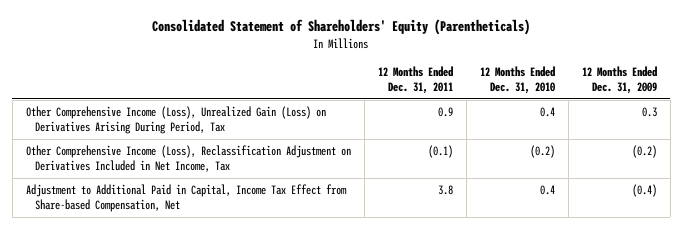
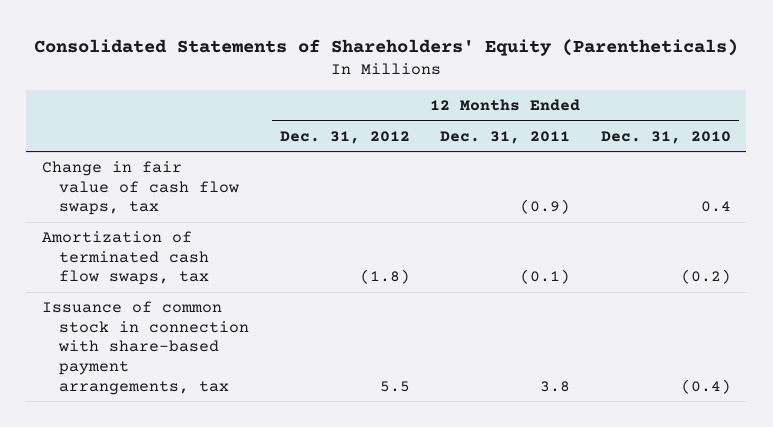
- Consolidated Statement of Shareholders' Equity (Parentheticals)
+ Consolidated Statements of Shareholders' Equity (Parentheticals)
- | 12 Months Ended Dec. 31, 2011 | 12 Months Ended Dec. 31, 2010 | 12 Months Ended Dec. 31, 2009
+ | 12 Months Ended Dec. 31, 2012 | 12 Months Ended Dec. 31, 2011 | 12 Months Ended Dec. 31, 2010
- Other Comprehensive Income (Loss), Unrealized Gain (Loss) on Derivatives Arising During Period, Tax | 0.9 | 0.4 | 0.3
- Other Comprehensive Income (Loss), Reclassification Adjustment on Derivatives Included in Net Income, Tax | (0.1) | (0.2) | (0.2)
- Adjustment to Additional Paid in Capital, Income Tax Effect from Share-based Compensation, Net | 3.8 | 0.4 | (0.4)
+ Change in fair value of cash flow swaps, tax | | (0.9) | 0.4
+ Amortization of terminated cash flow swaps, tax | (1.8) | (0.1) | (0.2)
+ Issuance of common stock in connection with share-based payment arrangements, tax | 5.5 | 3.8 | (0.4)

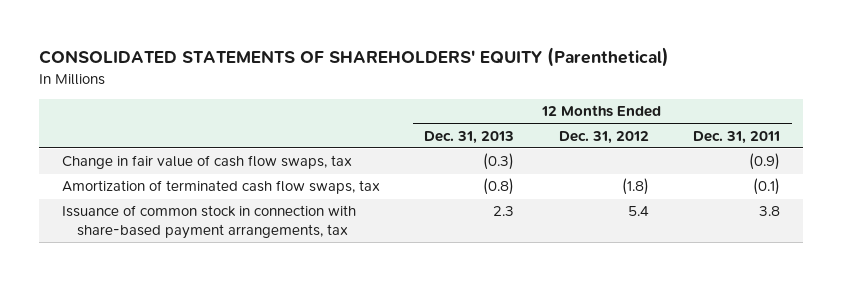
- Consolidated Statements of Shareholders' Equity (Parentheticals)
+ CONSOLIDATED STATEMENTS OF SHAREHOLDERS' EQUITY (Parenthetical)
- | 12 Months Ended Dec. 31, 2012 | 12 Months Ended Dec. 31, 2011 | 12 Months Ended Dec. 31, 2010
+ | 12 Months Ended Dec. 31, 2013 | 12 Months Ended Dec. 31, 2012 | 12 Months Ended Dec. 31, 2011
- Issuance of common stock in connection with share-based payment arrangements, tax | 5.5 | 3.8 | (0.4)
+ Issuance of common stock in connection with share-based payment arrangements, tax | 2.3 | 5.4 | 3.8

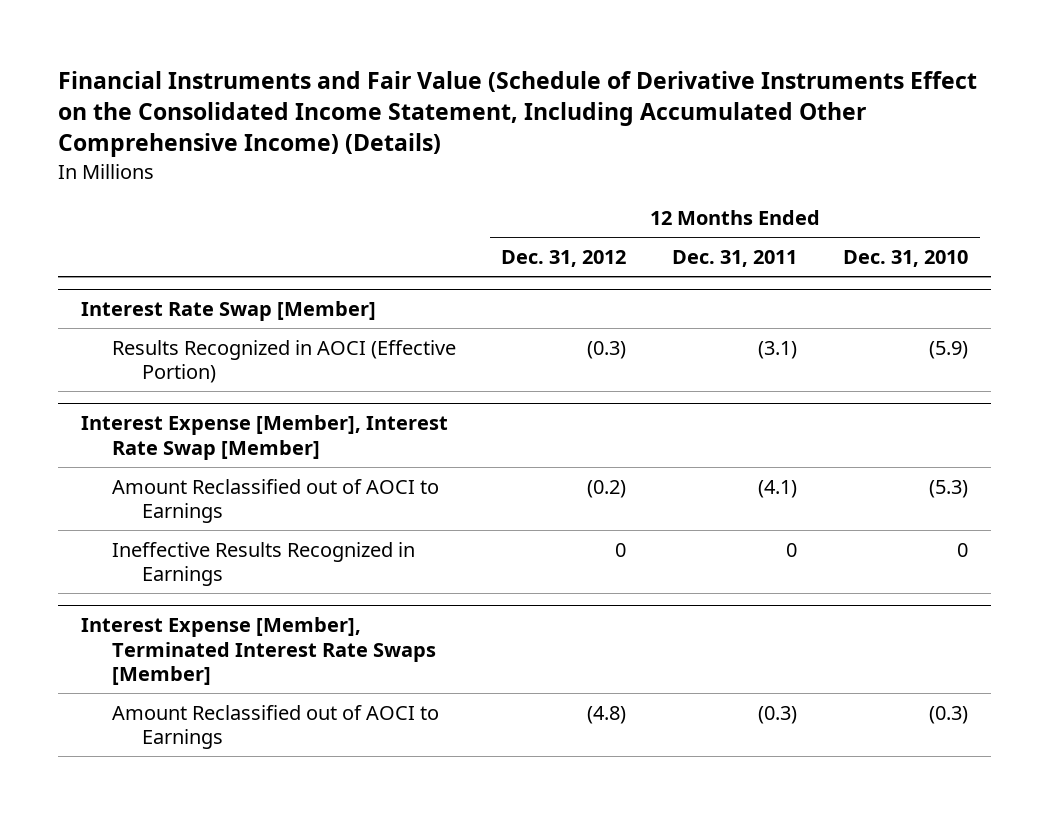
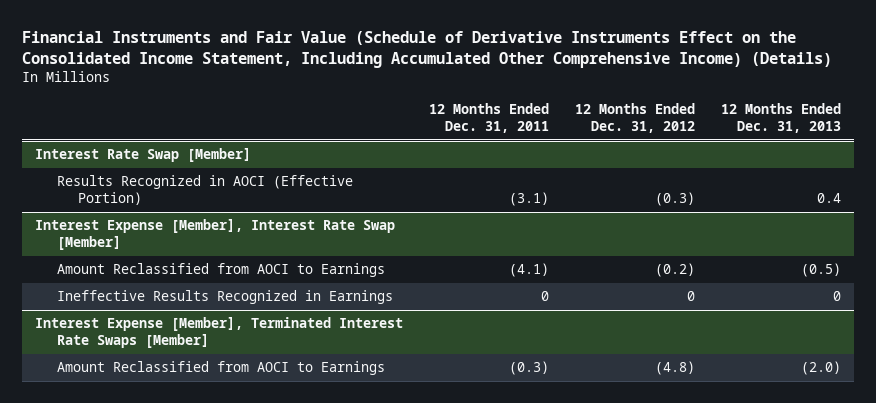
- | 12 Months Ended Dec. 31, 2012 | 12 Months Ended Dec. 31, 2011 | 12 Months Ended Dec. 31, 2010
+ | 12 Months Ended Dec. 31, 2011 | 12 Months Ended Dec. 31, 2012 | 12 Months Ended Dec. 31, 2013
@ Interest Expense [Member], Interest Rate Swap [Member]
- Amount Reclassified out of AOCI to Earnings | (0.2) | (4.1) | (5.3)
+ Amount Reclassified from AOCI to Earnings | (4.1) | (0.2) | (0.5)
@ Interest Expense [Member], Terminated Interest Rate Swaps [Member]
- Amount Reclassified out of AOCI to Earnings | (4.8) | (0.3) | (0.3)
+ Amount Reclassified from AOCI to Earnings | (0.3) | (4.8) | (2.0)

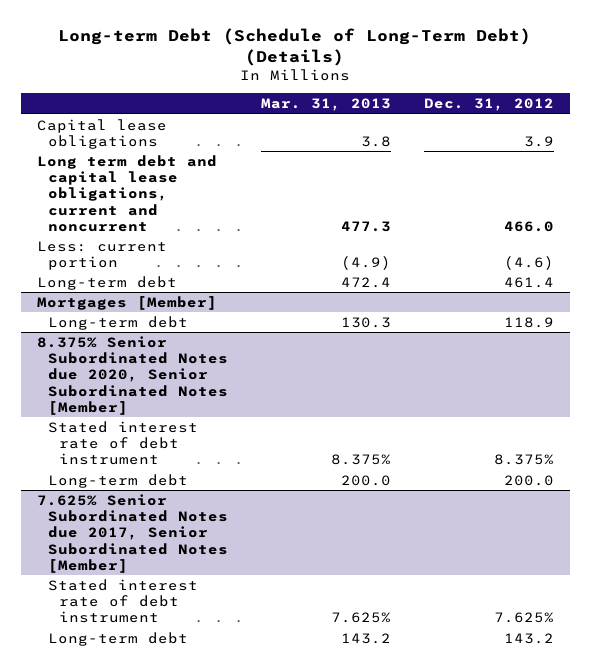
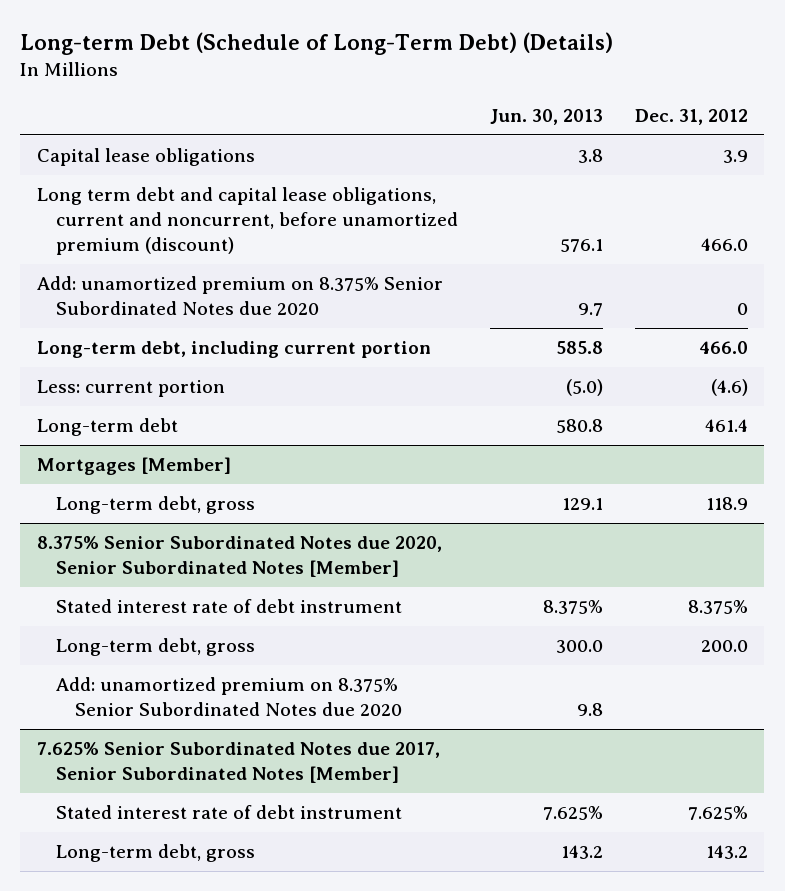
- | Mar. 31, 2013 | Dec. 31, 2012
+ | Jun. 30, 2013 | Dec. 31, 2012
- Long term debt and capital lease obligations, current and noncurrent | 477.3 | 466.0
+ Long term debt and capital lease obligations, current and noncurrent, before unamortized premium (discount) | 576.1 | 466.0
+ Add: unamortized premium on 8.375% Senior Subordinated Notes due 2020 | 9.7 | 0
+ Long-term debt, including current portion | 585.8 | 466.0
@ Mortgages [Member]
- Long-term debt | 130.3 | 118.9
+ Long-term debt, gross | 129.1 | 118.9
@ 8.375% Senior Subordinated Notes due 2020, Senior Subordinated Notes [Member]
- Long-term debt | 200.0 | 200.0
+ Long-term debt, gross | 300.0 | 200.0
+ Add: unamortized premium on 8.375% Senior Subordinated Notes due 2020 | 9.8 |
@ 7.625% Senior Subordinated Notes due 2017, Senior Subordinated Notes [Member]
- Long-term debt | 143.2 | 143.2
+ Long-term debt, gross | 143.2 | 143.2

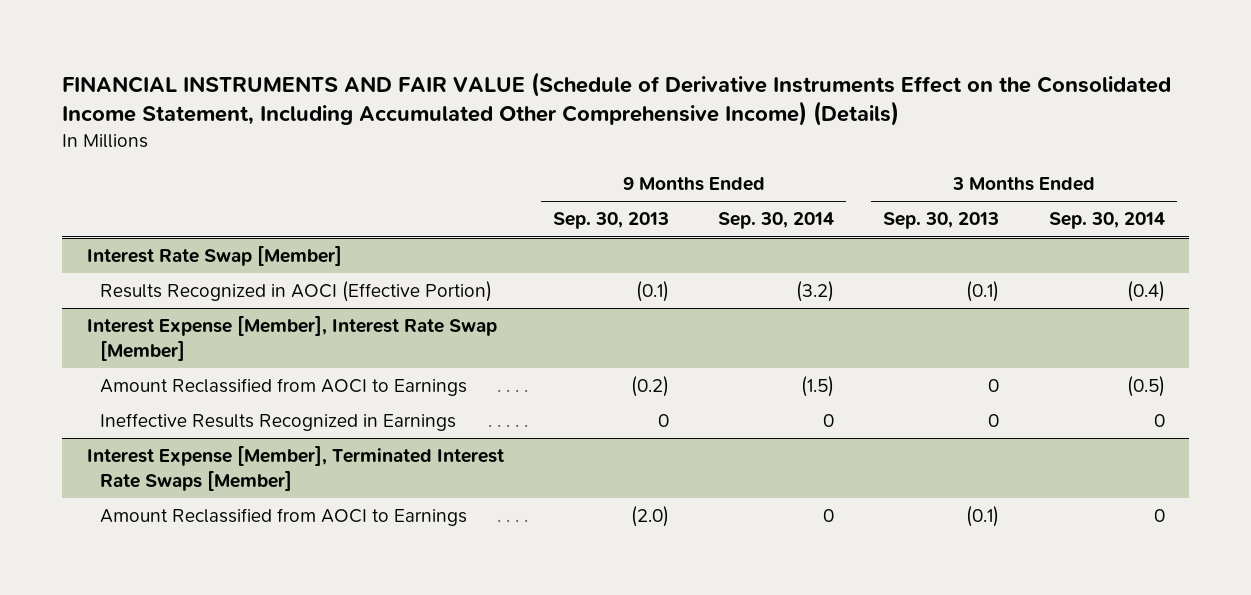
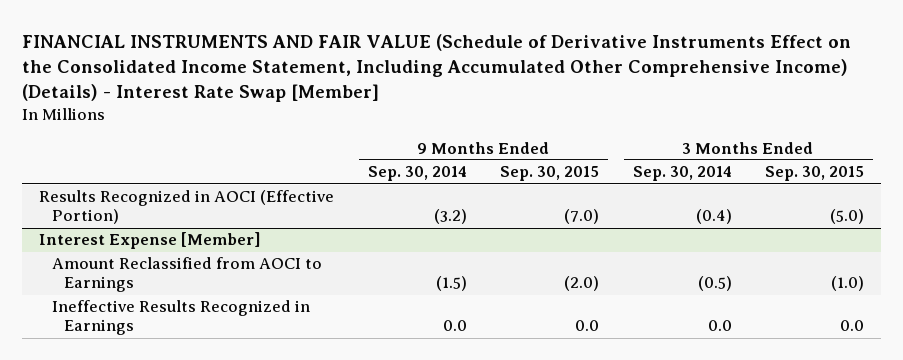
- FINANCIAL INSTRUMENTS AND FAIR VALUE (Schedule of Derivative Instruments Effect on the Consolidated Income Statement, Including Accumulated Other Comprehensive Income) (Details)
+ FINANCIAL INSTRUMENTS AND FAIR VALUE (Schedule of Derivative Instruments Effect on the Consolidated Income Statement, Including Accumulated Other Comprehensive Income) (Details) - Interest Rate Swap [Member]
- | 9 Months Ended Sep. 30, 2013 | 9 Months Ended Sep. 30, 2014 | 3 Months Ended Sep. 30, 2013 | 3 Months Ended Sep. 30, 2014
+ | 9 Months Ended Sep. 30, 2014 | 9 Months Ended Sep. 30, 2015 | 3 Months Ended Sep. 30, 2014 | 3 Months Ended Sep. 30, 2015
- Interest Rate Swap [Member]
- Interest Expense [Member], Interest Rate Swap [Member]
+ Interest Expense [Member]
- Ineffective Results Recognized in Earnings | 0 | 0 | 0 | 0
- Interest Expense [Member], Terminated Interest Rate Swaps [Member]
- Amount Reclassified from AOCI to Earnings | (2.0) | 0 | (0.1) | 0
+ Ineffective Results Recognized in Earnings | 0.0 | 0.0 | 0.0 | 0.0

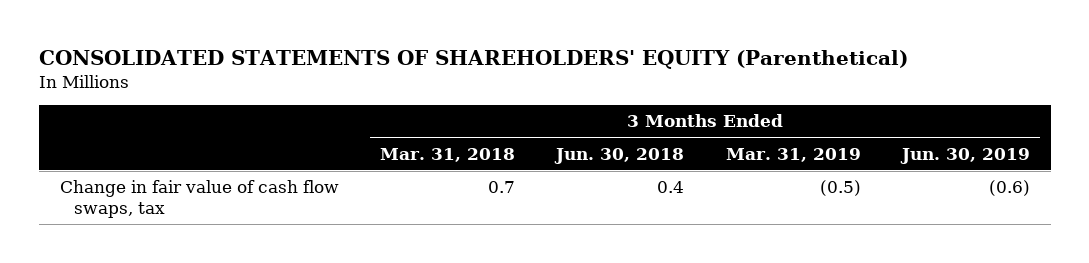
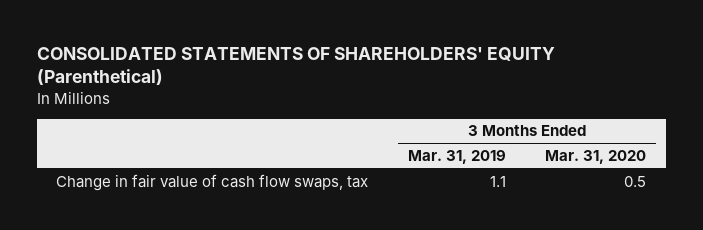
- | 3 Months Ended Mar. 31, 2018 | 3 Months Ended Jun. 30, 2018 | 3 Months Ended Mar. 31, 2019 | 3 Months Ended Jun. 30, 2019
+ | 3 Months Ended Mar. 31, 2019 | 3 Months Ended Mar. 31, 2020
- Change in fair value of cash flow swaps, tax | 0.7 | 0.4 | (0.5) | (0.6)
+ Change in fair value of cash flow swaps, tax | 1.1 | 0.5

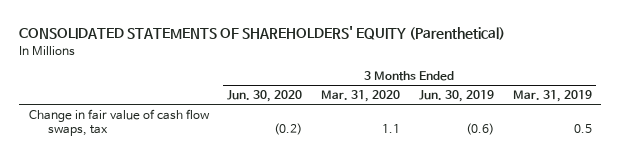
- | 3 Months Ended Mar. 31, 2019 | 3 Months Ended Mar. 31, 2020
+ | 3 Months Ended Jun. 30, 2020 | 3 Months Ended Mar. 31, 2020 | 3 Months Ended Jun. 30, 2019 | 3 Months Ended Mar. 31, 2019
- Change in fair value of cash flow swaps, tax | 1.1 | 0.5
+ Change in fair value of cash flow swaps, tax | (0.2) | 1.1 | (0.6) | 0.5

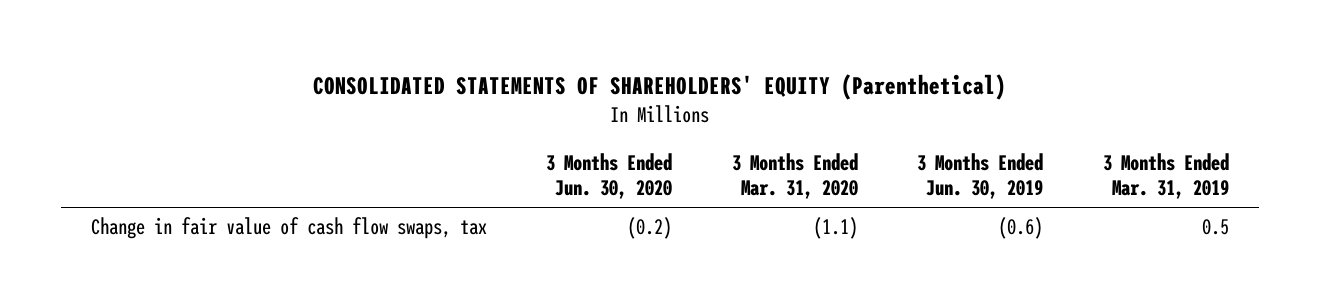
- Change in fair value of cash flow swaps, tax | (0.2) | 1.1 | (0.6) | 0.5
+ Change in fair value of cash flow swaps, tax | (0.2) | (1.1) | (0.6) | 0.5

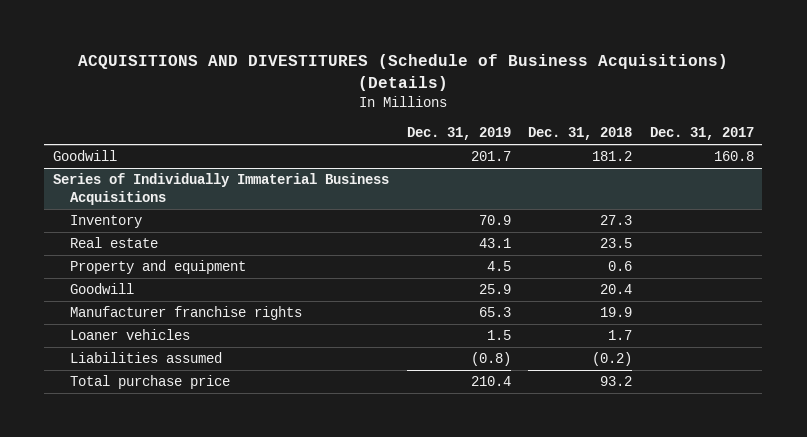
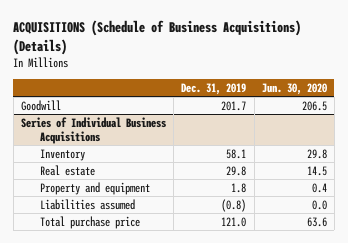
- ACQUISITIONS AND DIVESTITURES (Schedule of Business Acquisitions) (Details)
+ ACQUISITIONS (Schedule of Business Acquisitions) (Details)
- | Dec. 31, 2019 | Dec. 31, 2018 | Dec. 31, 2017
+ | Dec. 31, 2019 | Jun. 30, 2020
- Series of Individually Immaterial Business Acquisitions
- Inventory | 70.9 | 27.3 |
- Real estate | 43.1 | 23.5 |
- Property and equipment | 4.5 | 0.6 |
- Goodwill | 25.9 | 20.4 |
- Manufacturer franchise rights | 65.3 | 19.9 |
- Loaner vehicles | 1.5 | 1.7 |
+ Series of Individual Business Acquisitions
+ Inventory | 58.1 | 29.8
+ Real estate | 29.8 | 14.5
+ Property and equipment | 1.8 | 0.4
- Total purchase price | 210.4 | 93.2 |
+ Total purchase price | 121.0 | 63.6

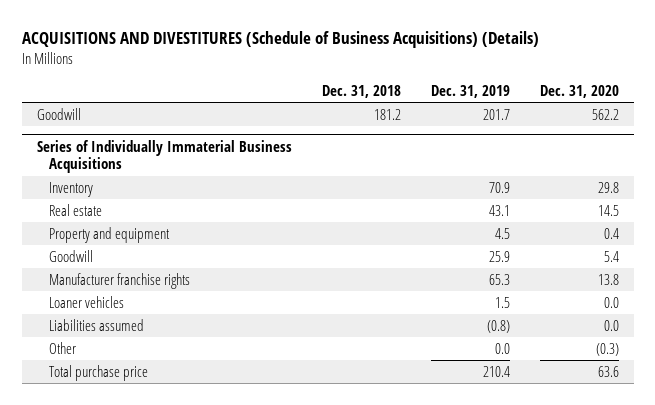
- ACQUISITIONS (Schedule of Business Acquisitions) (Details)
+ ACQUISITIONS AND DIVESTITURES (Schedule of Business Acquisitions) (Details)
- | Dec. 31, 2019 | Jun. 30, 2020
+ | Dec. 31, 2018 | Dec. 31, 2019 | Dec. 31, 2020
- Series of Individual Business Acquisitions
- Inventory | 58.1 | 29.8
- Real estate | 29.8 | 14.5
- Property and equipment | 1.8 | 0.4
+ Series of Individually Immaterial Business Acquisitions
+ Inventory | | 70.9 | 29.8
+ Real estate | | 43.1 | 14.5
+ Property and equipment | | 4.5 | 0.4
+ Goodwill | | 25.9 | 5.4
+ Manufacturer franchise rights | | 65.3 | 13.8
+ Loaner vehicles | | 1.5 | 0.0
- Total purchase price | 121.0 | 63.6
+ Other | | 0.0 | (0.3)
+ Total purchase price | | 210.4 | 63.6

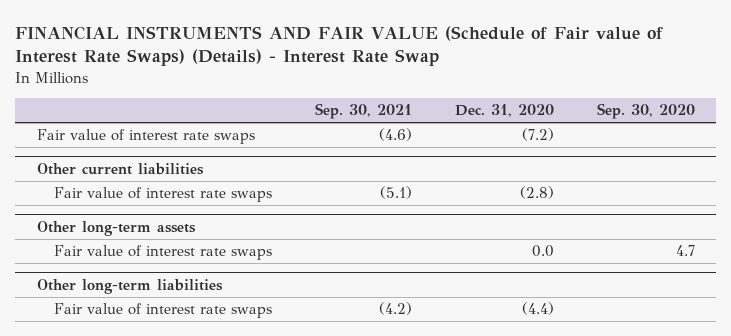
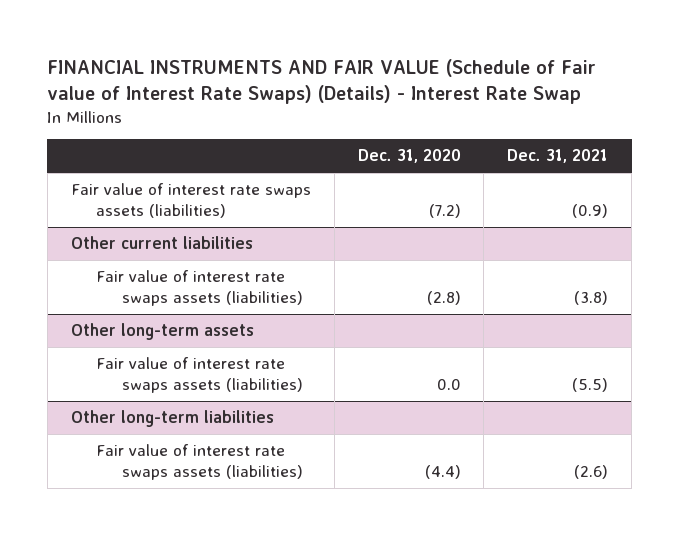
- | Sep. 30, 2021 | Dec. 31, 2020 | Sep. 30, 2020
+ | Dec. 31, 2020 | Dec. 31, 2021
- Fair value of interest rate swaps | (4.6) | (7.2) |
+ Fair value of interest rate swaps assets (liabilities) | (7.2) | (0.9)
@ Other current liabilities
- Fair value of interest rate swaps | (5.1) | (2.8) |
+ Fair value of interest rate swaps assets (liabilities) | (2.8) | (3.8)
@ Other long-term assets
- Fair value of interest rate swaps | | 0.0 | 4.7
+ Fair value of interest rate swaps assets (liabilities) | 0.0 | (5.5)
@ Other long-term liabilities
- Fair value of interest rate swaps | (4.2) | (4.4) |
+ Fair value of interest rate swaps assets (liabilities) | (4.4) | (2.6)

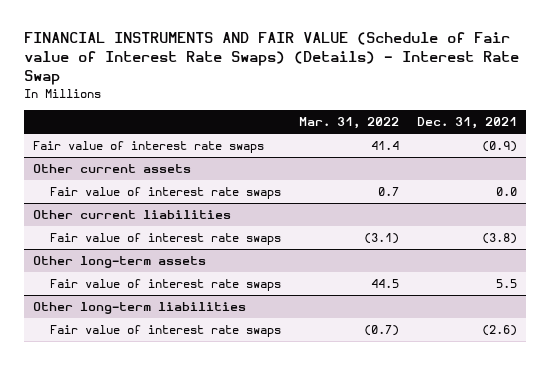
- | Dec. 31, 2020 | Dec. 31, 2021
+ | Mar. 31, 2022 | Dec. 31, 2021
- Fair value of interest rate swaps assets (liabilities) | (7.2) | (0.9)
+ Fair value of interest rate swaps | 41.4 | (0.9)
+ Other current assets
+ Fair value of interest rate swaps | 0.7 | 0.0
@ Other current liabilities
- Fair value of interest rate swaps assets (liabilities) | (2.8) | (3.8)
+ Fair value of interest rate swaps | (3.1) | (3.8)
@ Other long-term assets
- Fair value of interest rate swaps assets (liabilities) | 0.0 | (5.5)
+ Fair value of interest rate swaps | 44.5 | 5.5
@ Other long-term liabilities
- Fair value of interest rate swaps assets (liabilities) | (4.4) | (2.6)
+ Fair value of interest rate swaps | (0.7) | (2.6)

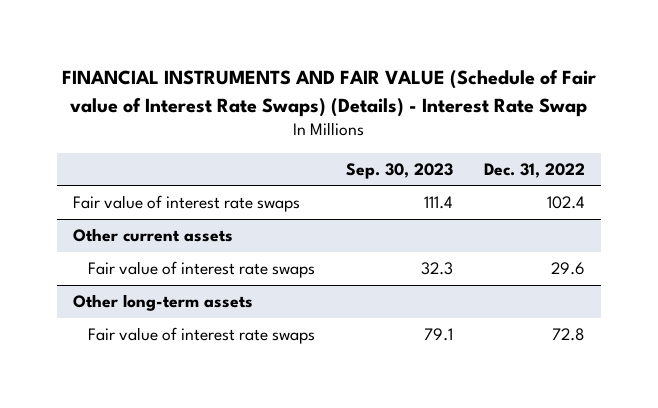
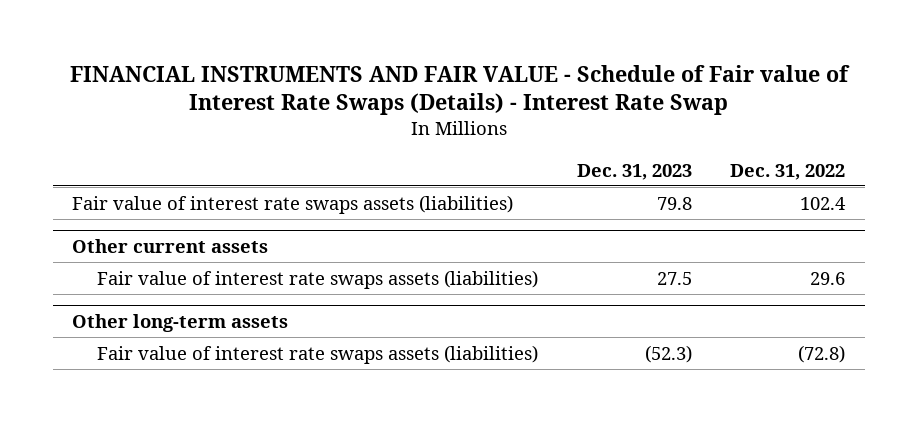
- FINANCIAL INSTRUMENTS AND FAIR VALUE (Schedule of Fair value of Interest Rate Swaps) (Details) - Interest Rate Swap
+ FINANCIAL INSTRUMENTS AND FAIR VALUE - Schedule of Fair value of Interest Rate Swaps (Details) - Interest Rate Swap
- | Sep. 30, 2023 | Dec. 31, 2022
+ | Dec. 31, 2023 | Dec. 31, 2022
- Fair value of interest rate swaps | 111.4 | 102.4
+ Fair value of interest rate swaps assets (liabilities) | 79.8 | 102.4
@ Other current assets
- Fair value of interest rate swaps | 32.3 | 29.6
+ Fair value of interest rate swaps assets (liabilities) | 27.5 | 29.6
@ Other long-term assets
- Fair value of interest rate swaps | 79.1 | 72.8
+ Fair value of interest rate swaps assets (liabilities) | (52.3) | (72.8)

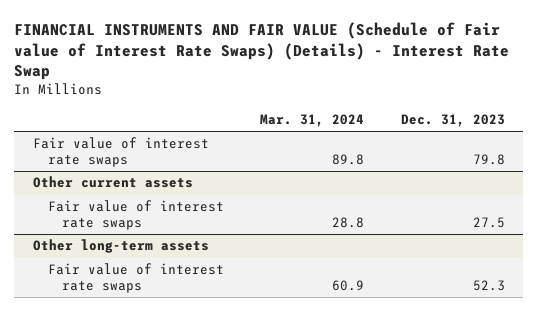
- FINANCIAL INSTRUMENTS AND FAIR VALUE - Schedule of Fair value of Interest Rate Swaps (Details) - Interest Rate Swap
+ FINANCIAL INSTRUMENTS AND FAIR VALUE (Schedule of Fair value of Interest Rate Swaps) (Details) - Interest Rate Swap
- | Dec. 31, 2023 | Dec. 31, 2022
+ | Mar. 31, 2024 | Dec. 31, 2023
- Fair value of interest rate swaps assets (liabilities) | 79.8 | 102.4
+ Fair value of interest rate swaps | 89.8 | 79.8
@ Other current assets
- Fair value of interest rate swaps assets (liabilities) | 27.5 | 29.6
+ Fair value of interest rate swaps | 28.8 | 27.5
@ Other long-term assets
- Fair value of interest rate swaps assets (liabilities) | (52.3) | (72.8)
+ Fair value of interest rate swaps | 60.9 | 52.3

